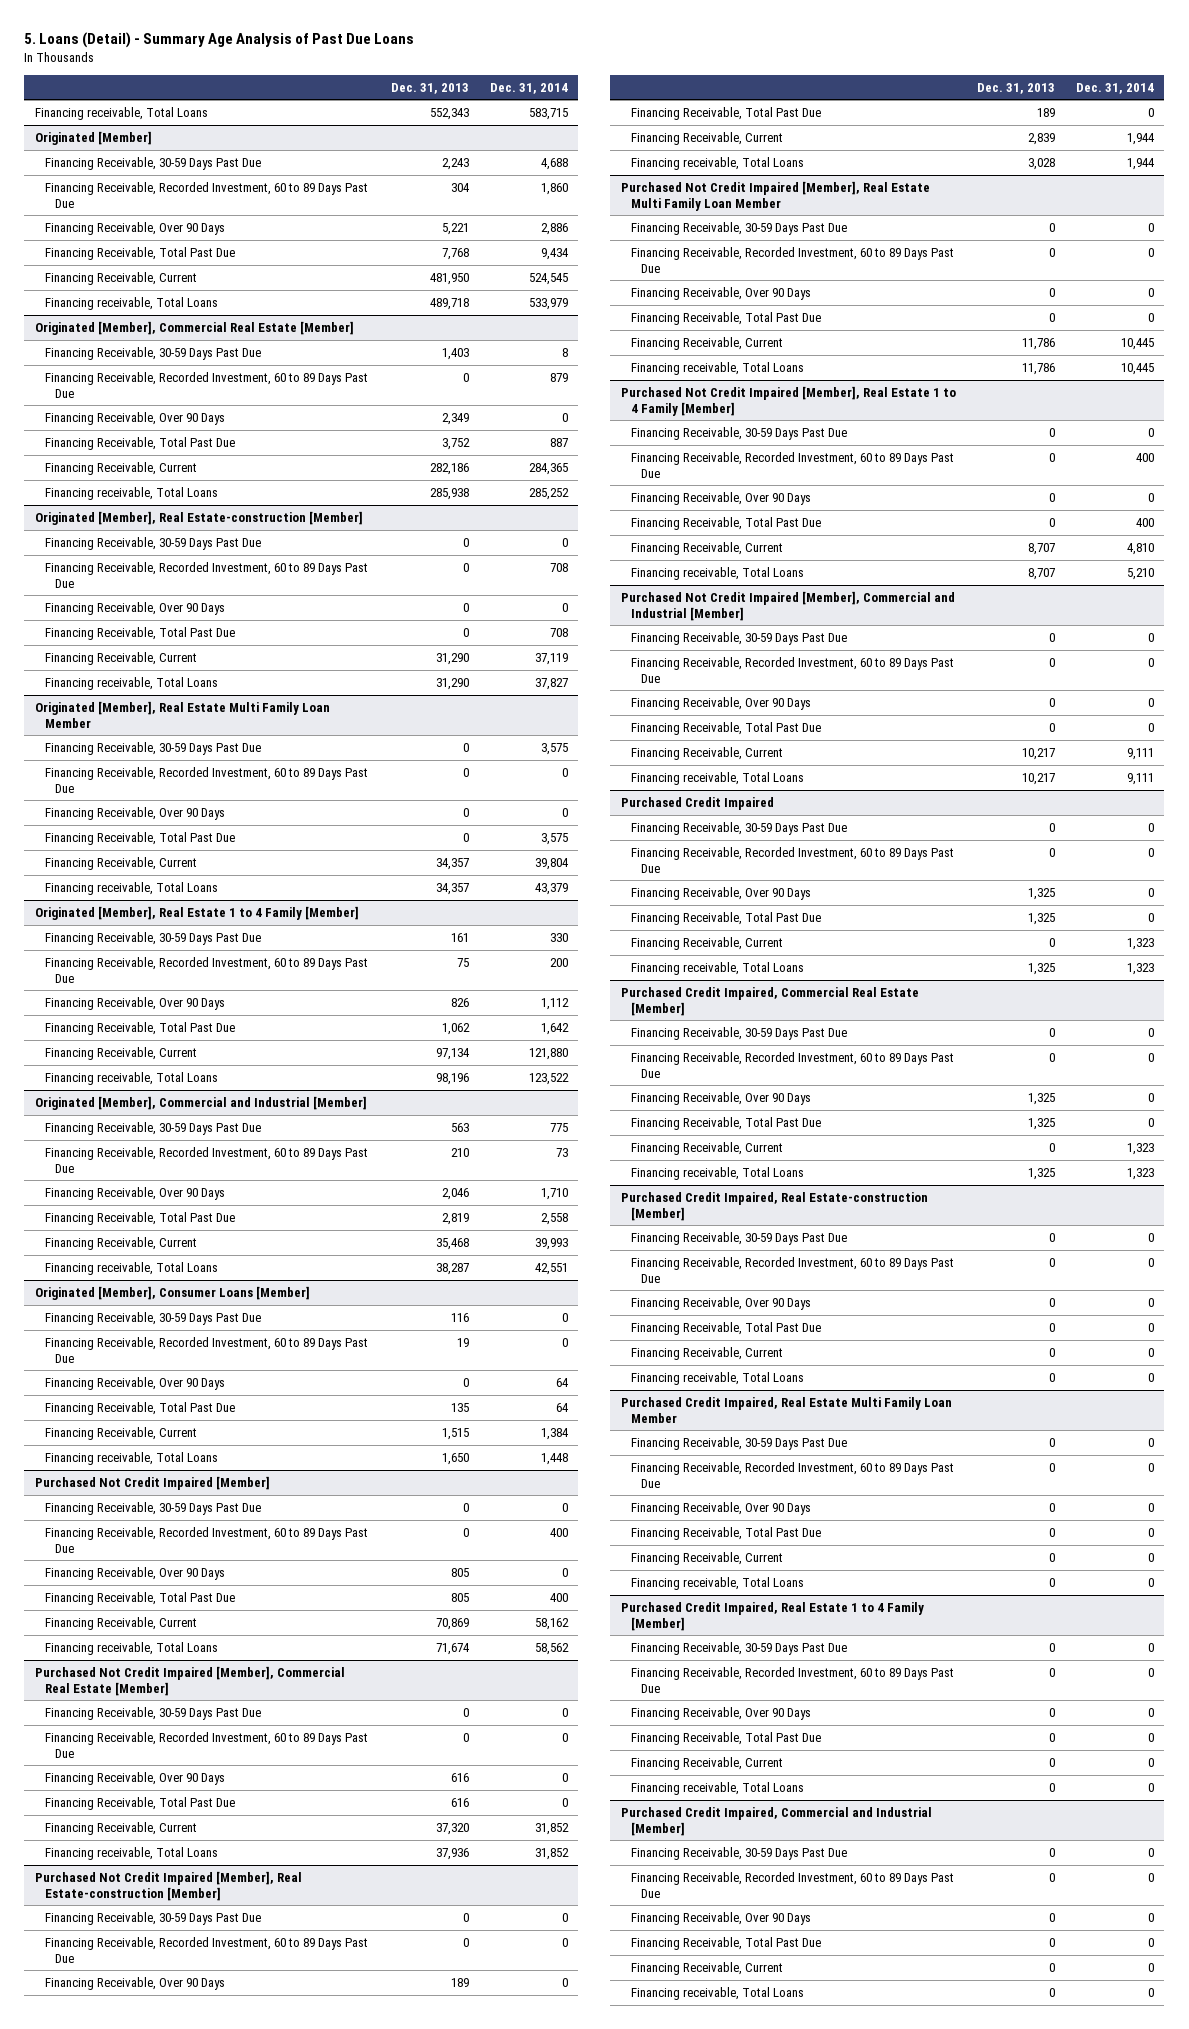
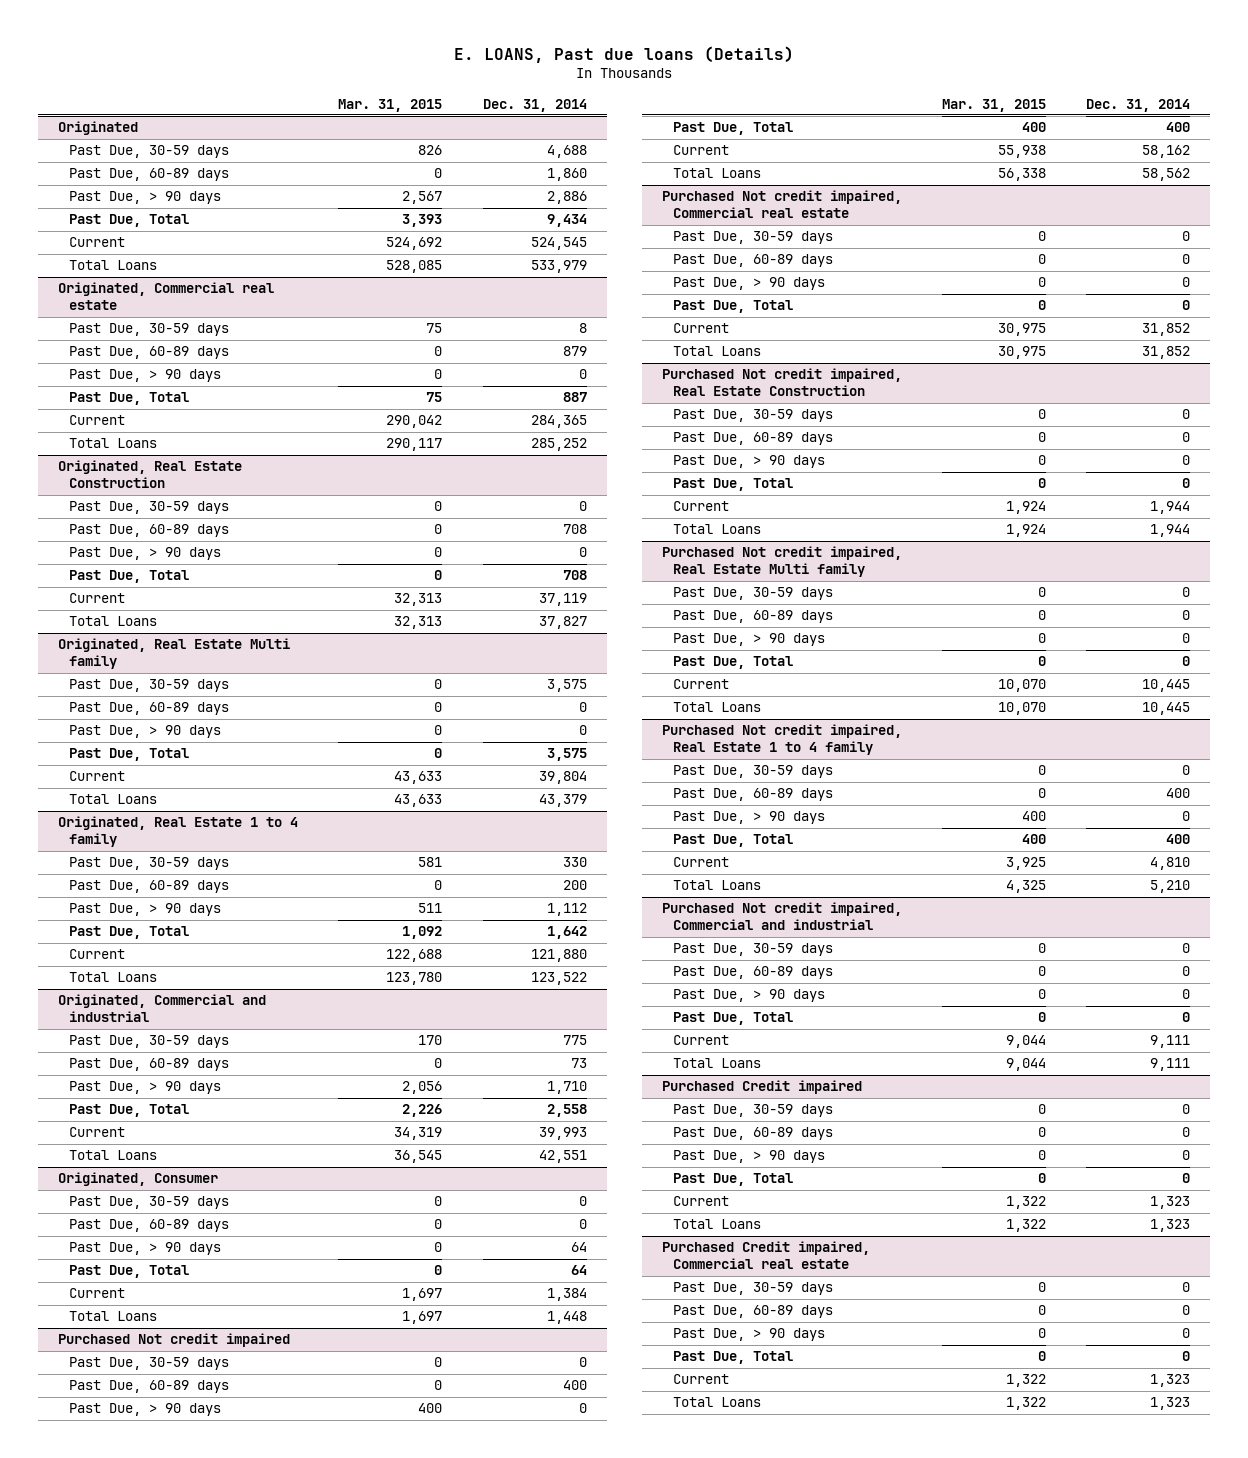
- 5. Loans (Detail) - Summary Age Analysis of Past Due Loans
+ E. LOANS, Past due loans (Details)
- | Dec. 31, 2013 | Dec. 31, 2014
+ | Mar. 31, 2015 | Dec. 31, 2014
- Financing receivable, Total Loans | 552,343 | 583,715
- Originated [Member]
- Financing Receivable, 30-59 Days Past Due | 2,243 | 4,688
- Financing Receivable, Recorded Investment, 60 to 89 Days Past Due | 304 | 1,860
- Financing Receivable, Over 90 Days | 5,221 | 2,886
- Financing Receivable, Total Past Due | 7,768 | 9,434
- Financing Receivable, Current | 481,950 | 524,545
- Financing receivable, Total Loans | 489,718 | 533,979
- Originated [Member], Commercial Real Estate [Member]
- Financing Receivable, 30-59 Days Past Due | 1,403 | 8
- Financing Receivable, Recorded Investment, 60 to 89 Days Past Due | 0 | 879
- Financing Receivable, Over 90 Days | 2,349 | 0
- Financing Receivable, Total Past Due | 3,752 | 887
- Financing Receivable, Current | 282,186 | 284,365
- Financing receivable, Total Loans | 285,938 | 285,252
- Originated [Member], Real Estate-construction [Member]
- Financing Receivable, 30-59 Days Past Due | 0 | 0
- Financing Receivable, Recorded Investment, 60 to 89 Days Past Due | 0 | 708
- Financing Receivable, Over 90 Days | 0 | 0
- Financing Receivable, Total Past Due | 0 | 708
- Financing Receivable, Current | 31,290 | 37,119
- Financing receivable, Total Loans | 31,290 | 37,827
- Originated [Member], Real Estate Multi Family Loan Member
- Financing Receivable, 30-59 Days Past Due | 0 | 3,575
- Financing Receivable, Recorded Investment, 60 to 89 Days Past Due | 0 | 0
- Financing Receivable, Over 90 Days | 0 | 0
- Financing Receivable, Total Past Due | 0 | 3,575
- Financing Receivable, Current | 34,357 | 39,804
- Financing receivable, Total Loans | 34,357 | 43,379
- Originated [Member], Real Estate 1 to 4 Family [Member]
- Financing Receivable, 30-59 Days Past Due | 161 | 330
- Financing Receivable, Recorded Investment, 60 to 89 Days Past Due | 75 | 200
- Financing Receivable, Over 90 Days | 826 | 1,112
- Financing Receivable, Total Past Due | 1,062 | 1,642
- Financing Receivable, Current | 97,134 | 121,880
- Financing receivable, Total Loans | 98,196 | 123,522
- Originated [Member], Commercial and Industrial [Member]
- Financing Receivable, 30-59 Days Past Due | 563 | 775
- Financing Receivable, Recorded Investment, 60 to 89 Days Past Due | 210 | 73
- Financing Receivable, Over 90 Days | 2,046 | 1,710
- Financing Receivable, Total Past Due | 2,819 | 2,558
- Financing Receivable, Current | 35,468 | 39,993
- Financing receivable, Total Loans | 38,287 | 42,551
- Originated [Member], Consumer Loans [Member]
- Financing Receivable, 30-59 Days Past Due | 116 | 0
- Financing Receivable, Recorded Investment, 60 to 89 Days Past Due | 19 | 0
- Financing Receivable, Over 90 Days | 0 | 64
- Financing Receivable, Total Past Due | 135 | 64
- Financing Receivable, Current | 1,515 | 1,384
- Financing receivable, Total Loans | 1,650 | 1,448
- Purchased Not Credit Impaired [Member]
- Financing Receivable, 30-59 Days Past Due | 0 | 0
- Financing Receivable, Recorded Investment, 60 to 89 Days Past Due | 0 | 400
- Financing Receivable, Over 90 Days | 805 | 0
- Financing Receivable, Total Past Due | 805 | 400
- Financing Receivable, Current | 70,869 | 58,162
- Financing receivable, Total Loans | 71,674 | 58,562
- Purchased Not Credit Impaired [Member], Commercial Real Estate [Member]
- Financing Receivable, 30-59 Days Past Due | 0 | 0
- Financing Receivable, Recorded Investment, 60 to 89 Days Past Due | 0 | 0
- Financing Receivable, Over 90 Days | 616 | 0
- Financing Receivable, Total Past Due | 616 | 0
- Financing Receivable, Current | 37,320 | 31,852
- Financing receivable, Total Loans | 37,936 | 31,852
- Purchased Not Credit Impaired [Member], Real Estate-construction [Member]
- Financing Receivable, 30-59 Days Past Due | 0 | 0
- Financing Receivable, Recorded Investment, 60 to 89 Days Past Due | 0 | 0
- Financing Receivable, Over 90 Days | 189 | 0
- Financing Receivable, Total Past Due | 189 | 0
- Financing Receivable, Current | 2,839 | 1,944
- Financing receivable, Total Loans | 3,028 | 1,944
- Purchased Not Credit Impaired [Member], Real Estate Multi Family Loan Member
- Financing Receivable, 30-59 Days Past Due | 0 | 0
- Financing Receivable, Recorded Investment, 60 to 89 Days Past Due | 0 | 0
- Financing Receivable, Over 90 Days | 0 | 0
- Financing Receivable, Total Past Due | 0 | 0
- Financing Receivable, Current | 11,786 | 10,445
- Financing receivable, Total Loans | 11,786 | 10,445
- Purchased Not Credit Impaired [Member], Real Estate 1 to 4 Family [Member]
- Financing Receivable, 30-59 Days Past Due | 0 | 0
- Financing Receivable, Recorded Investment, 60 to 89 Days Past Due | 0 | 400
- Financing Receivable, Over 90 Days | 0 | 0
- Financing Receivable, Total Past Due | 0 | 400
- Financing Receivable, Current | 8,707 | 4,810
- Financing receivable, Total Loans | 8,707 | 5,210
- Purchased Not Credit Impaired [Member], Commercial and Industrial [Member]
- Financing Receivable, 30-59 Days Past Due | 0 | 0
- Financing Receivable, Recorded Investment, 60 to 89 Days Past Due | 0 | 0
- Financing Receivable, Over 90 Days | 0 | 0
- Financing Receivable, Total Past Due | 0 | 0
- Financing Receivable, Current | 10,217 | 9,111
- Financing receivable, Total Loans | 10,217 | 9,111
- Purchased Credit Impaired
- Financing Receivable, 30-59 Days Past Due | 0 | 0
- Financing Receivable, Recorded Investment, 60 to 89 Days Past Due | 0 | 0
- Financing Receivable, Over 90 Days | 1,325 | 0
- Financing Receivable, Total Past Due | 1,325 | 0
- Financing Receivable, Current | 0 | 1,323
- Financing receivable, Total Loans | 1,325 | 1,323
- Purchased Credit Impaired, Commercial Real Estate [Member]
- Financing Receivable, 30-59 Days Past Due | 0 | 0
- Financing Receivable, Recorded Investment, 60 to 89 Days Past Due | 0 | 0
- Financing Receivable, Over 90 Days | 1,325 | 0
- Financing Receivable, Total Past Due | 1,325 | 0
- Financing Receivable, Current | 0 | 1,323
- Financing receivable, Total Loans | 1,325 | 1,323
- Purchased Credit Impaired, Real Estate-construction [Member]
- Financing Receivable, 30-59 Days Past Due | 0 | 0
- Financing Receivable, Recorded Investment, 60 to 89 Days Past Due | 0 | 0
- Financing Receivable, Over 90 Days | 0 | 0
- Financing Receivable, Total Past Due | 0 | 0
- Financing Receivable, Current | 0 | 0
- Financing receivable, Total Loans | 0 | 0
- Purchased Credit Impaired, Real Estate Multi Family Loan Member
- Financing Receivable, 30-59 Days Past Due | 0 | 0
- Financing Receivable, Recorded Investment, 60 to 89 Days Past Due | 0 | 0
- Financing Receivable, Over 90 Days | 0 | 0
- Financing Receivable, Total Past Due | 0 | 0
- Financing Receivable, Current | 0 | 0
- Financing receivable, Total Loans | 0 | 0
- Purchased Credit Impaired, Real Estate 1 to 4 Family [Member]
- Financing Receivable, 30-59 Days Past Due | 0 | 0
- Financing Receivable, Recorded Investment, 60 to 89 Days Past Due | 0 | 0
- Financing Receivable, Over 90 Days | 0 | 0
- Financing Receivable, Total Past Due | 0 | 0
- Financing Receivable, Current | 0 | 0
- Financing receivable, Total Loans | 0 | 0
- Purchased Credit Impaired, Commercial and Industrial [Member]
- Financing Receivable, 30-59 Days Past Due | 0 | 0
- Financing Receivable, Recorded Investment, 60 to 89 Days Past Due | 0 | 0
- Financing Receivable, Over 90 Days | 0 | 0
- Financing Receivable, Total Past Due | 0 | 0
- Financing Receivable, Current | 0 | 0
- Financing receivable, Total Loans | 0 | 0
+ Originated
+ Past Due, 30-59 days | 826 | 4,688
+ Past Due, 60-89 days | 0 | 1,860
+ Past Due, > 90 days | 2,567 | 2,886
+ Past Due, Total | 3,393 | 9,434
+ Current | 524,692 | 524,545
+ Total Loans | 528,085 | 533,979
+ Originated, Commercial real estate
+ Past Due, 30-59 days | 75 | 8
+ Past Due, 60-89 days | 0 | 879
+ Past Due, > 90 days | 0 | 0
+ Past Due, Total | 75 | 887
+ Current | 290,042 | 284,365
+ Total Loans | 290,117 | 285,252
+ Originated, Real Estate Construction
+ Past Due, 30-59 days | 0 | 0
+ Past Due, 60-89 days | 0 | 708
+ Past Due, > 90 days | 0 | 0
+ Past Due, Total | 0 | 708
+ Current | 32,313 | 37,119
+ Total Loans | 32,313 | 37,827
+ Originated, Real Estate Multi family
+ Past Due, 30-59 days | 0 | 3,575
+ Past Due, 60-89 days | 0 | 0
+ Past Due, > 90 days | 0 | 0
+ Past Due, Total | 0 | 3,575
+ Current | 43,633 | 39,804
+ Total Loans | 43,633 | 43,379
+ Originated, Real Estate 1 to 4 family
+ Past Due, 30-59 days | 581 | 330
+ Past Due, 60-89 days | 0 | 200
+ Past Due, > 90 days | 511 | 1,112
+ Past Due, Total | 1,092 | 1,642
+ Current | 122,688 | 121,880
+ Total Loans | 123,780 | 123,522
+ Originated, Commercial and industrial
+ Past Due, 30-59 days | 170 | 775
+ Past Due, 60-89 days | 0 | 73
+ Past Due, > 90 days | 2,056 | 1,710
+ Past Due, Total | 2,226 | 2,558
+ Current | 34,319 | 39,993
+ Total Loans | 36,545 | 42,551
+ Originated, Consumer
+ Past Due, 30-59 days | 0 | 0
+ Past Due, 60-89 days | 0 | 0
+ Past Due, > 90 days | 0 | 64
+ Past Due, Total | 0 | 64
+ Current | 1,697 | 1,384
+ Total Loans | 1,697 | 1,448
+ Purchased Not credit impaired
+ Past Due, 30-59 days | 0 | 0
+ Past Due, 60-89 days | 0 | 400
+ Past Due, > 90 days | 400 | 0
+ Past Due, Total | 400 | 400
+ Current | 55,938 | 58,162
+ Total Loans | 56,338 | 58,562
+ Purchased Not credit impaired, Commercial real estate
+ Past Due, 30-59 days | 0 | 0
+ Past Due, 60-89 days | 0 | 0
+ Past Due, > 90 days | 0 | 0
+ Past Due, Total | 0 | 0
+ Current | 30,975 | 31,852
+ Total Loans | 30,975 | 31,852
+ Purchased Not credit impaired, Real Estate Construction
+ Past Due, 30-59 days | 0 | 0
+ Past Due, 60-89 days | 0 | 0
+ Past Due, > 90 days | 0 | 0
+ Past Due, Total | 0 | 0
+ Current | 1,924 | 1,944
+ Total Loans | 1,924 | 1,944
+ Purchased Not credit impaired, Real Estate Multi family
+ Past Due, 30-59 days | 0 | 0
+ Past Due, 60-89 days | 0 | 0
+ Past Due, > 90 days | 0 | 0
+ Past Due, Total | 0 | 0
+ Current | 10,070 | 10,445
+ Total Loans | 10,070 | 10,445
+ Purchased Not credit impaired, Real Estate 1 to 4 family
+ Past Due, 30-59 days | 0 | 0
+ Past Due, 60-89 days | 0 | 400
+ Past Due, > 90 days | 400 | 0
+ Past Due, Total | 400 | 400
+ Current | 3,925 | 4,810
+ Total Loans | 4,325 | 5,210
+ Purchased Not credit impaired, Commercial and industrial
+ Past Due, 30-59 days | 0 | 0
+ Past Due, 60-89 days | 0 | 0
+ Past Due, > 90 days | 0 | 0
+ Past Due, Total | 0 | 0
+ Current | 9,044 | 9,111
+ Total Loans | 9,044 | 9,111
+ Purchased Credit impaired
+ Past Due, 30-59 days | 0 | 0
+ Past Due, 60-89 days | 0 | 0
+ Past Due, > 90 days | 0 | 0
+ Past Due, Total | 0 | 0
+ Current | 1,322 | 1,323
+ Total Loans | 1,322 | 1,323
+ Purchased Credit impaired, Commercial real estate
+ Past Due, 30-59 days | 0 | 0
+ Past Due, 60-89 days | 0 | 0
+ Past Due, > 90 days | 0 | 0
+ Past Due, Total | 0 | 0
+ Current | 1,322 | 1,323
+ Total Loans | 1,322 | 1,323

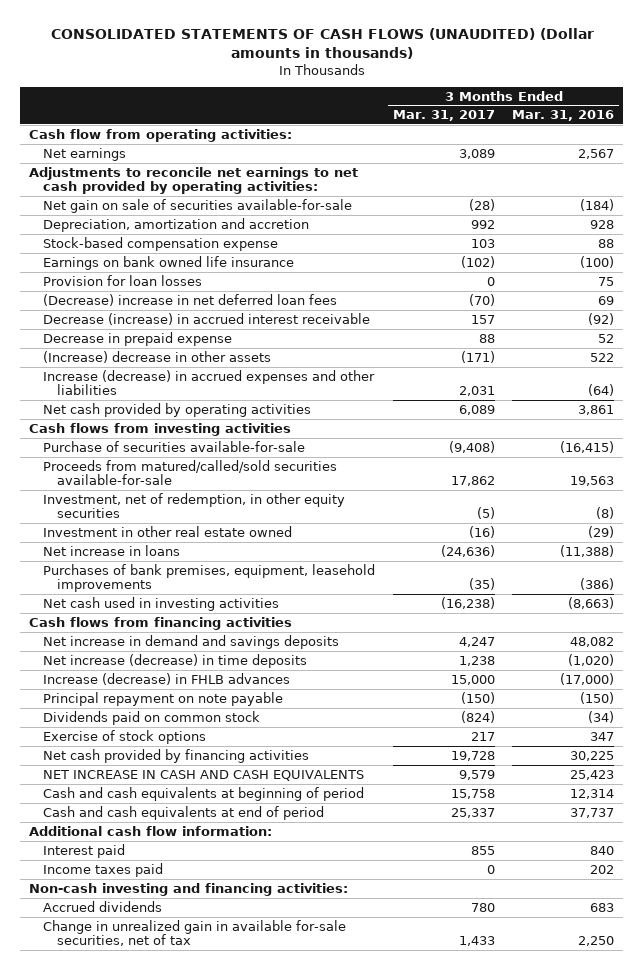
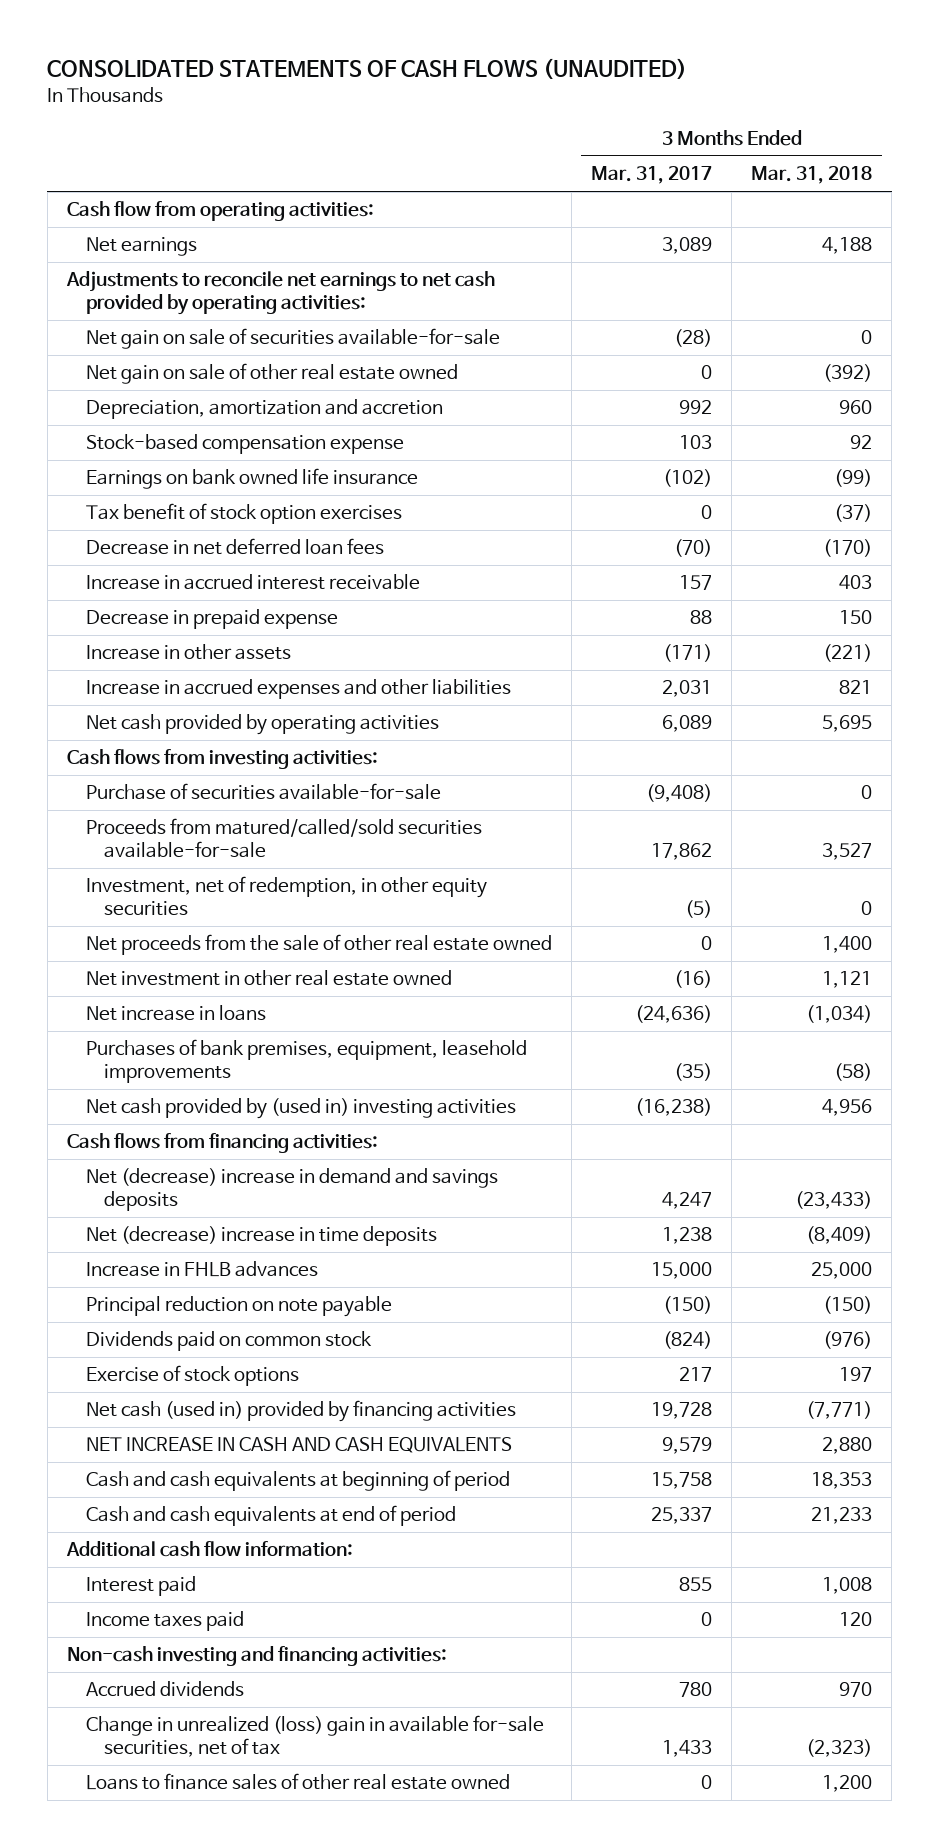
- CONSOLIDATED STATEMENTS OF CASH FLOWS (UNAUDITED) (Dollar amounts in thousands)
+ CONSOLIDATED STATEMENTS OF CASH FLOWS (UNAUDITED)
- | 3 Months Ended Mar. 31, 2017 | 3 Months Ended Mar. 31, 2016
+ | 3 Months Ended Mar. 31, 2017 | 3 Months Ended Mar. 31, 2018
+ Net gain on sale of other real estate owned | 0 | (392)
- Provision for loan losses | 0 | 75
- (Decrease) increase in net deferred loan fees | (70) | 69
- Decrease (increase) in accrued interest receivable | 157 | (92)
+ Tax benefit of stock option exercises | 0 | (37)
+ Decrease in net deferred loan fees | (70) | (170)
+ Increase in accrued interest receivable | 157 | 403
- (Increase) decrease in other assets | (171) | 522
- Increase (decrease) in accrued expenses and other liabilities | 2,031 | (64)
+ Increase in other assets | (171) | (221)
+ Increase in accrued expenses and other liabilities | 2,031 | 821
- Cash flows from investing activities
+ Cash flows from investing activities:
- Investment in other real estate owned | (16) | (29)
+ Net proceeds from the sale of other real estate owned | 0 | 1,400
+ Net investment in other real estate owned | (16) | 1,121
- Net cash used in investing activities | (16,238) | (8,663)
- Cash flows from financing activities
- Net increase in demand and savings deposits | 4,247 | 48,082
- Net increase (decrease) in time deposits | 1,238 | (1,020)
- Increase (decrease) in FHLB advances | 15,000 | (17,000)
- Principal repayment on note payable | (150) | (150)
+ Net cash provided by (used in) investing activities | (16,238) | 4,956
+ Cash flows from financing activities:
+ Net (decrease) increase in demand and savings deposits | 4,247 | (23,433)
+ Net (decrease) increase in time deposits | 1,238 | (8,409)
+ Increase in FHLB advances | 15,000 | 25,000
+ Principal reduction on note payable | (150) | (150)
- Net cash provided by financing activities | 19,728 | 30,225
+ Net cash (used in) provided by financing activities | 19,728 | (7,771)
- Change in unrealized gain in available for-sale securities, net of tax | 1,433 | 2,250
+ Change in unrealized (loss) gain in available for-sale securities, net of tax | 1,433 | (2,323)
+ Loans to finance sales of other real estate owned | 0 | 1,200

